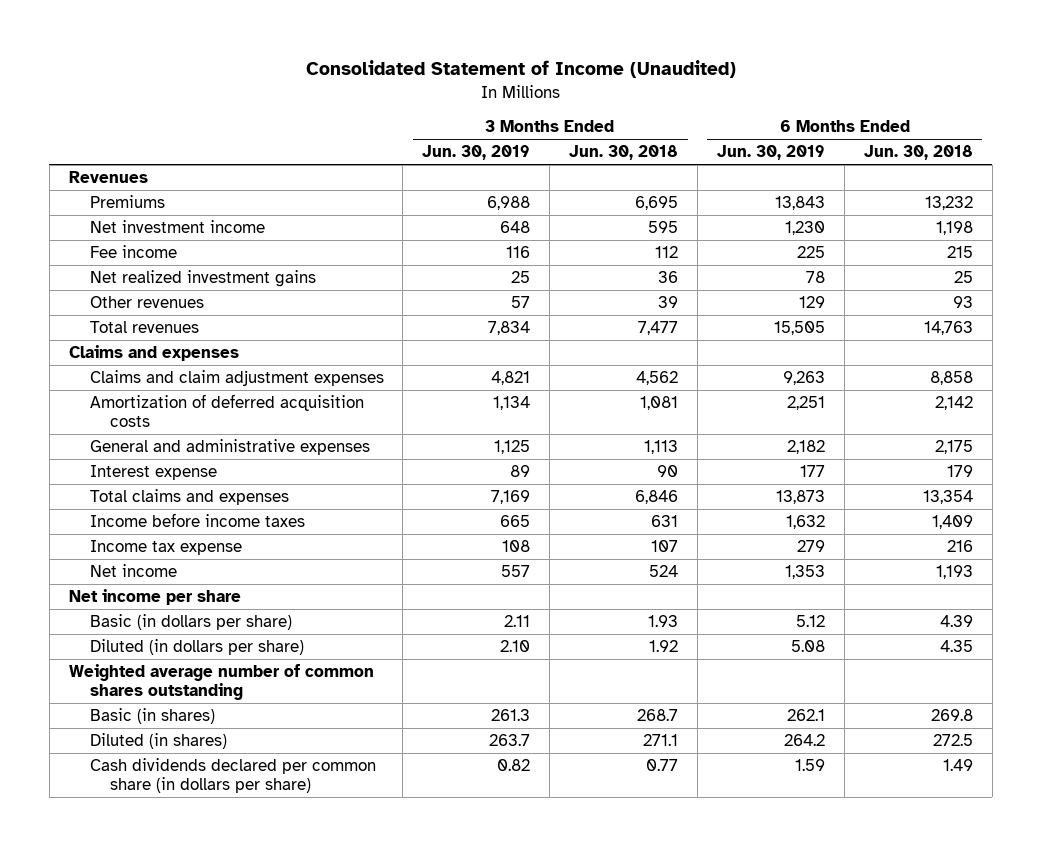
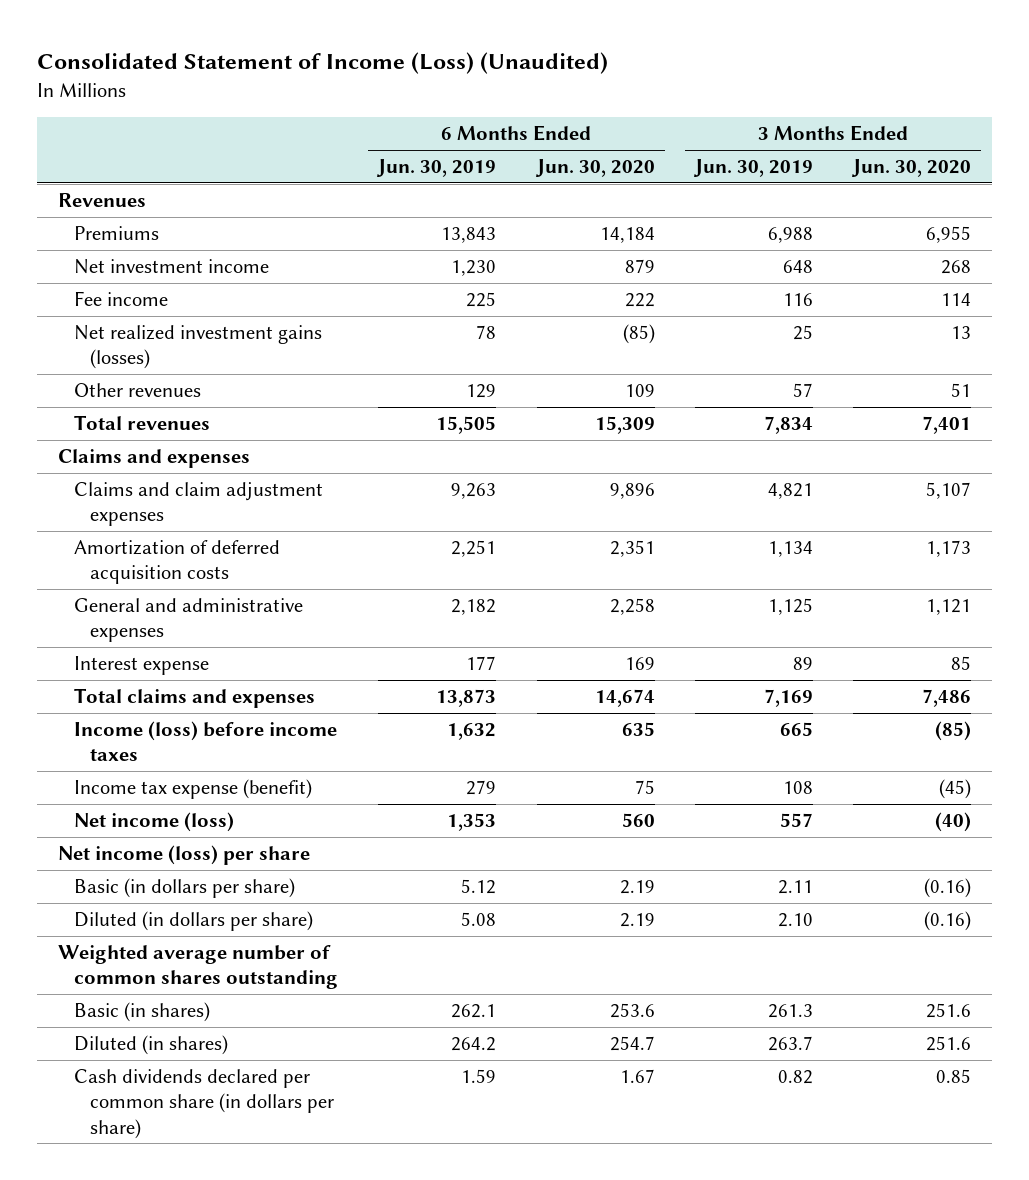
- Consolidated Statement of Income (Unaudited)
+ Consolidated Statement of Income (Loss) (Unaudited)
- | 3 Months Ended Jun. 30, 2019 | 3 Months Ended Jun. 30, 2018 | 6 Months Ended Jun. 30, 2019 | 6 Months Ended Jun. 30, 2018
+ | 6 Months Ended Jun. 30, 2019 | 6 Months Ended Jun. 30, 2020 | 3 Months Ended Jun. 30, 2019 | 3 Months Ended Jun. 30, 2020
- Net realized investment gains | 25 | 36 | 78 | 25
+ Net realized investment gains (losses) | 78 | (85) | 25 | 13
- Income before income taxes | 665 | 631 | 1,632 | 1,409
- Income tax expense | 108 | 107 | 279 | 216
- Net income | 557 | 524 | 1,353 | 1,193
- Net income per share
+ Income (loss) before income taxes | 1,632 | 635 | 665 | (85)
+ Income tax expense (benefit) | 279 | 75 | 108 | (45)
+ Net income (loss) | 1,353 | 560 | 557 | (40)
+ Net income (loss) per share

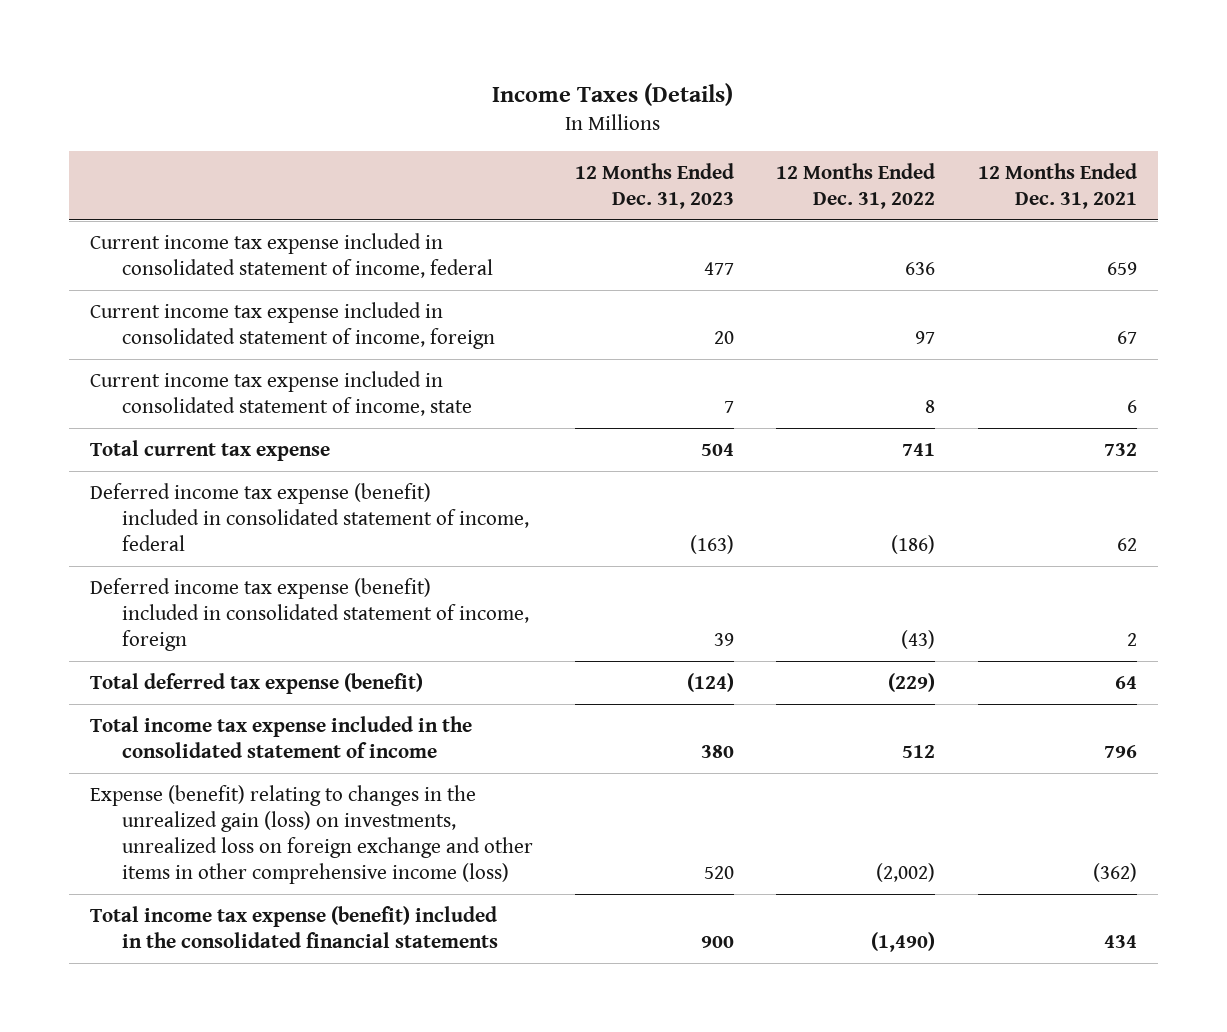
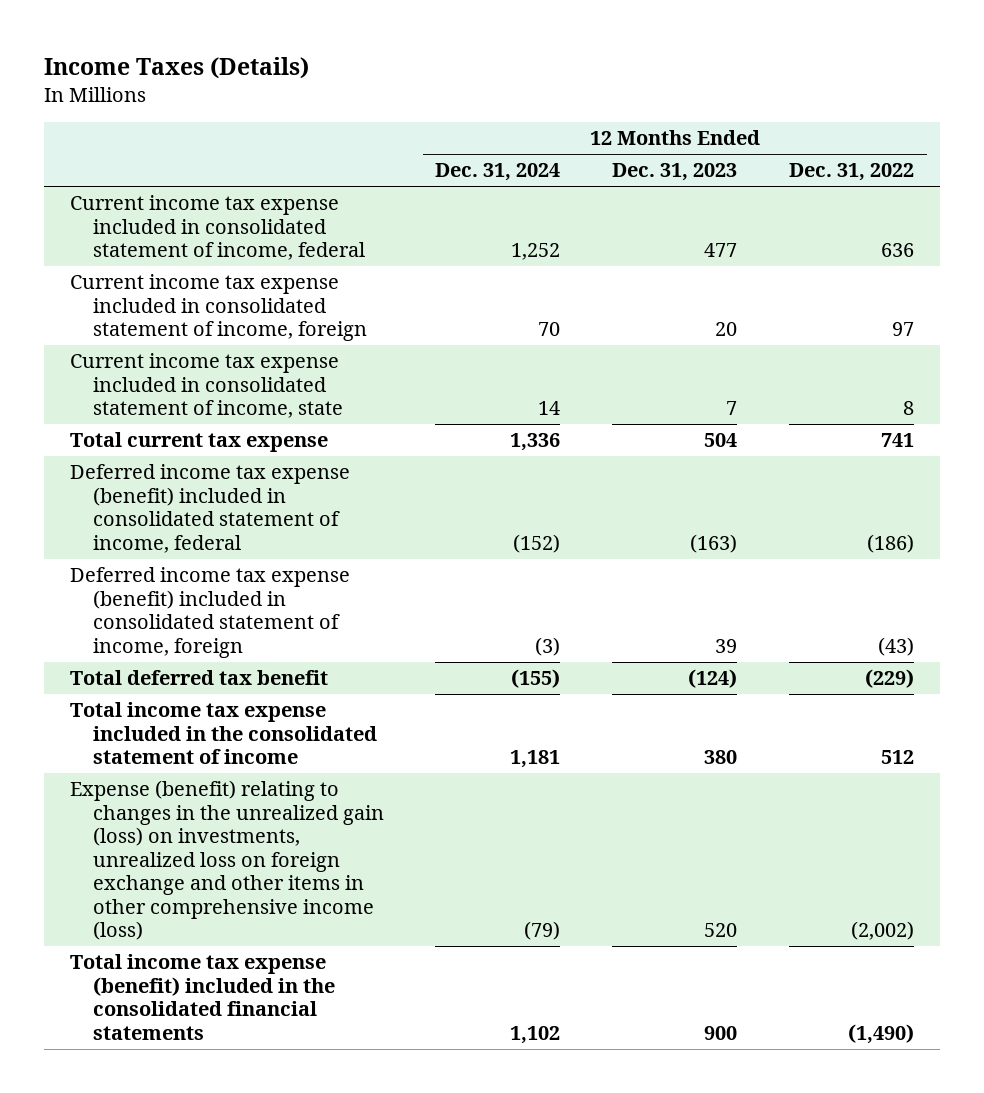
- | 12 Months Ended Dec. 31, 2023 | 12 Months Ended Dec. 31, 2022 | 12 Months Ended Dec. 31, 2021
+ | 12 Months Ended Dec. 31, 2024 | 12 Months Ended Dec. 31, 2023 | 12 Months Ended Dec. 31, 2022
- Total deferred tax expense (benefit) | (124) | (229) | 64
+ Total deferred tax benefit | (155) | (124) | (229)

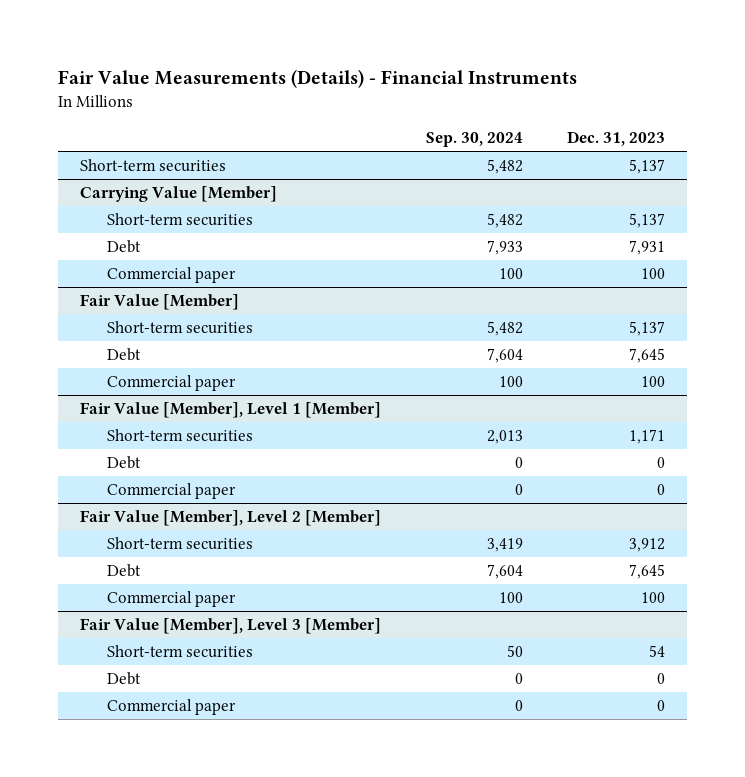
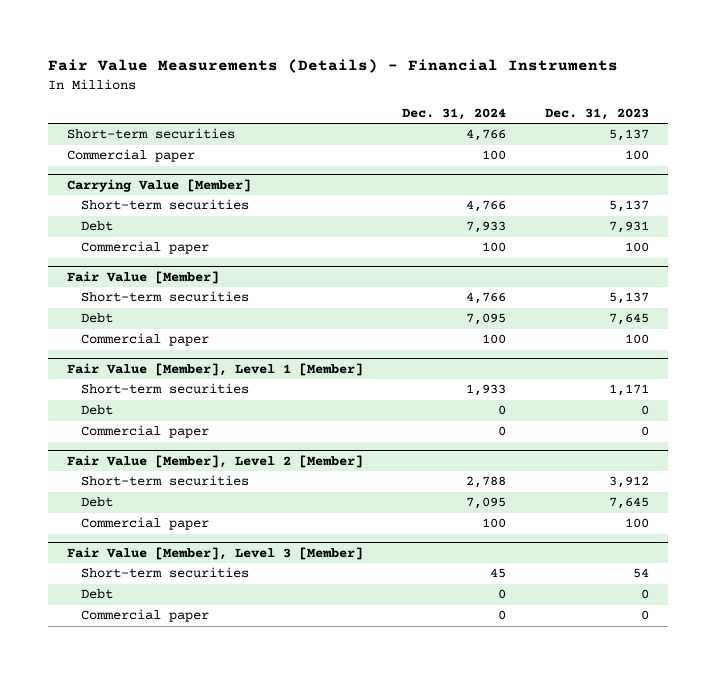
- | Sep. 30, 2024 | Dec. 31, 2023
+ | Dec. 31, 2024 | Dec. 31, 2023
+ Commercial paper | 100 | 100

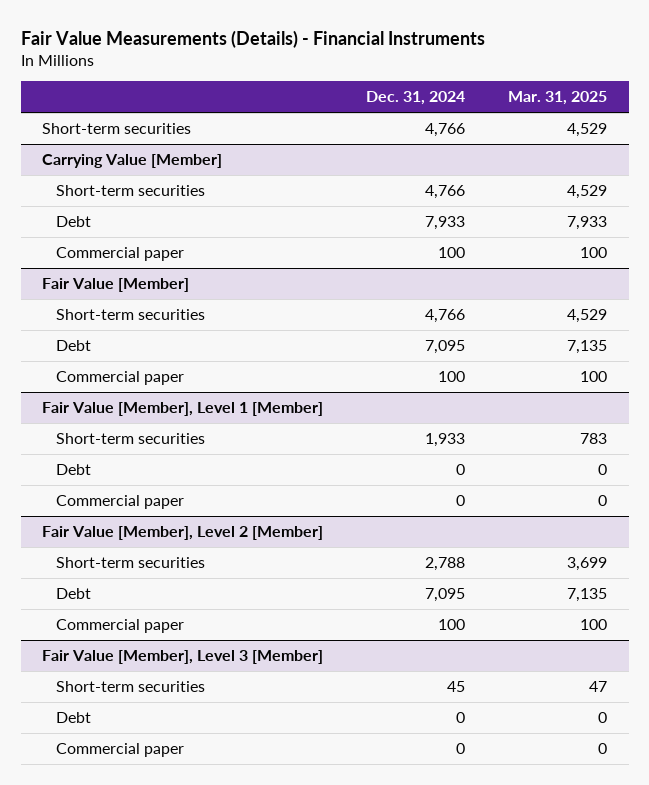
- | Dec. 31, 2024 | Dec. 31, 2023
+ | Dec. 31, 2024 | Mar. 31, 2025
- Commercial paper | 100 | 100

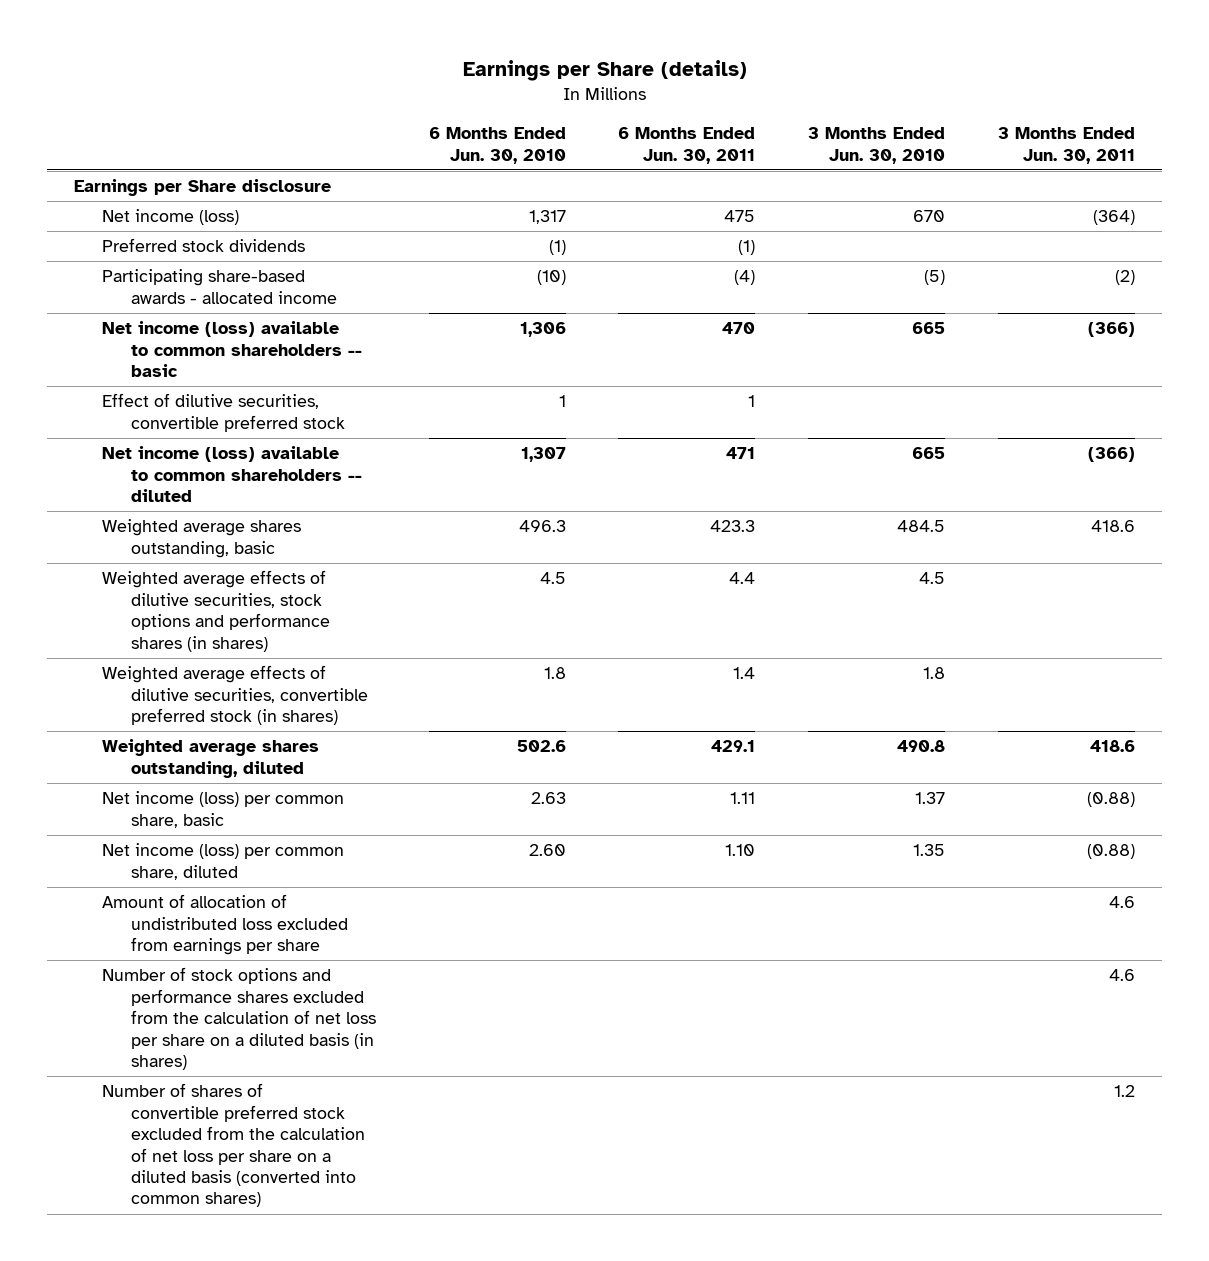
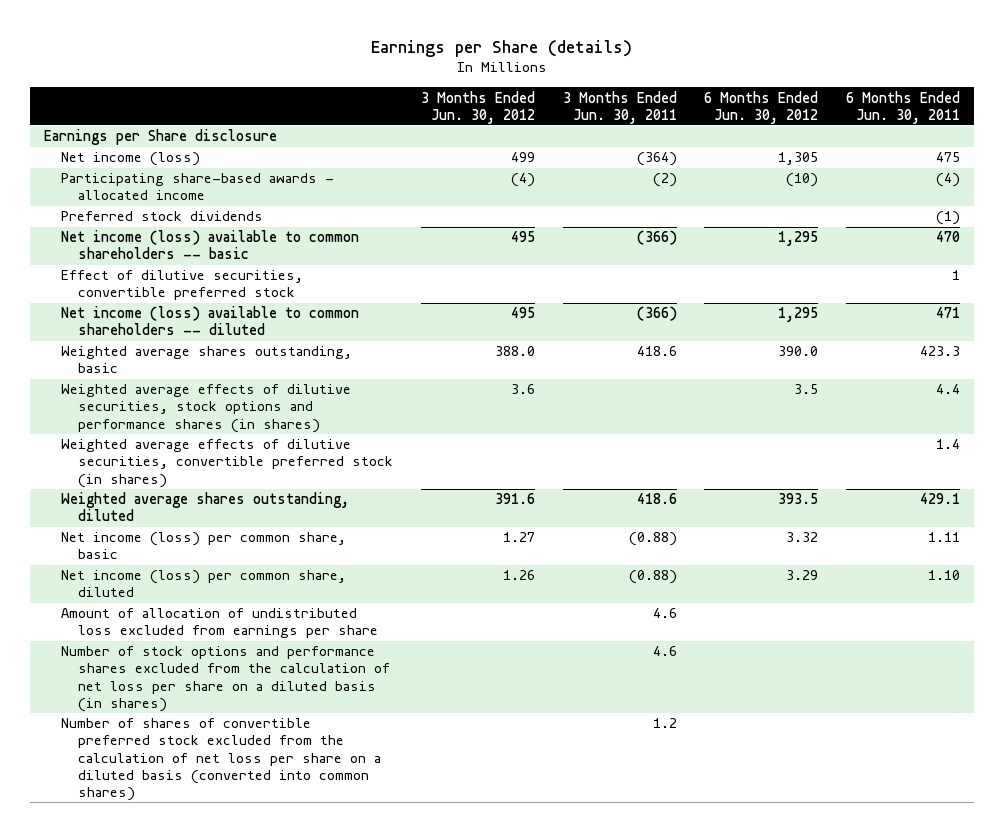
- | 6 Months Ended Jun. 30, 2010 | 6 Months Ended Jun. 30, 2011 | 3 Months Ended Jun. 30, 2010 | 3 Months Ended Jun. 30, 2011
+ | 3 Months Ended Jun. 30, 2012 | 3 Months Ended Jun. 30, 2011 | 6 Months Ended Jun. 30, 2012 | 6 Months Ended Jun. 30, 2011
moved down: Preferred stock dividends | | | | (1)

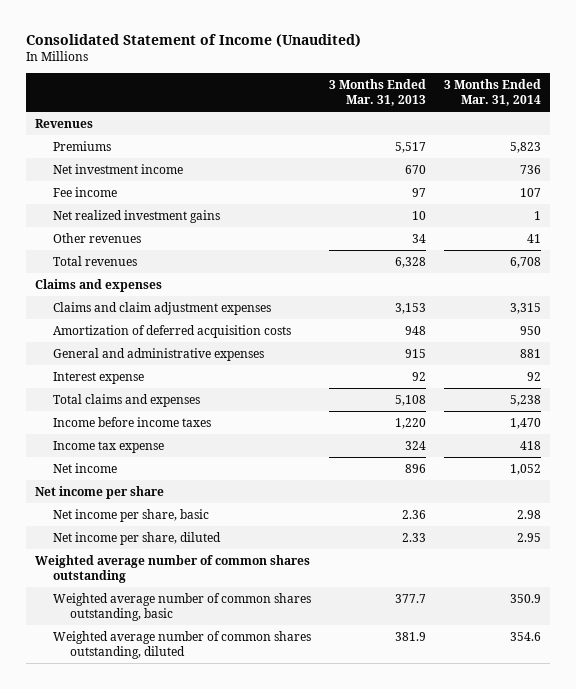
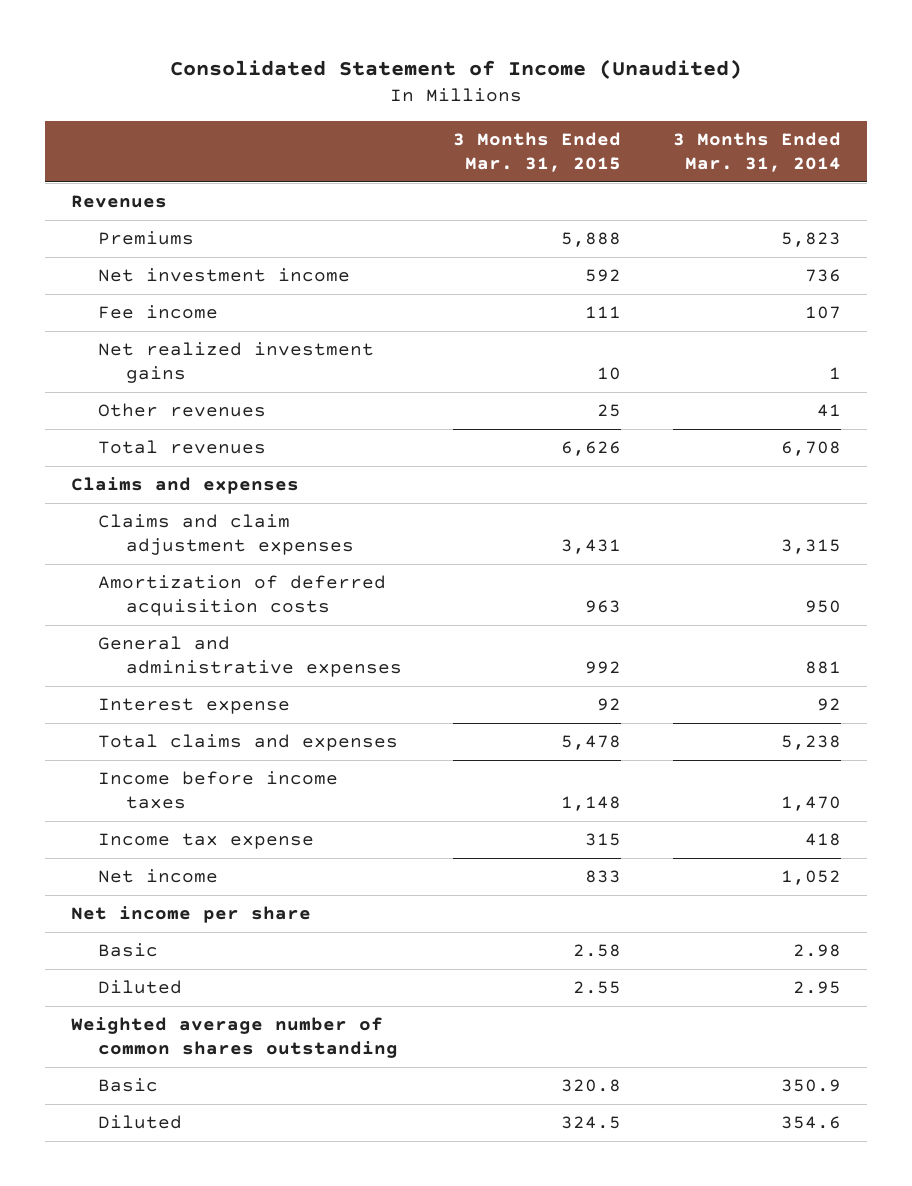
- | 3 Months Ended Mar. 31, 2013 | 3 Months Ended Mar. 31, 2014
+ | 3 Months Ended Mar. 31, 2015 | 3 Months Ended Mar. 31, 2014
- Net income per share, basic | 2.36 | 2.98
- Net income per share, diluted | 2.33 | 2.95
+ Basic | 2.58 | 2.98
+ Diluted | 2.55 | 2.95
- Weighted average number of common shares outstanding, basic | 377.7 | 350.9
- Weighted average number of common shares outstanding, diluted | 381.9 | 354.6
+ Basic | 320.8 | 350.9
+ Diluted | 324.5 | 354.6

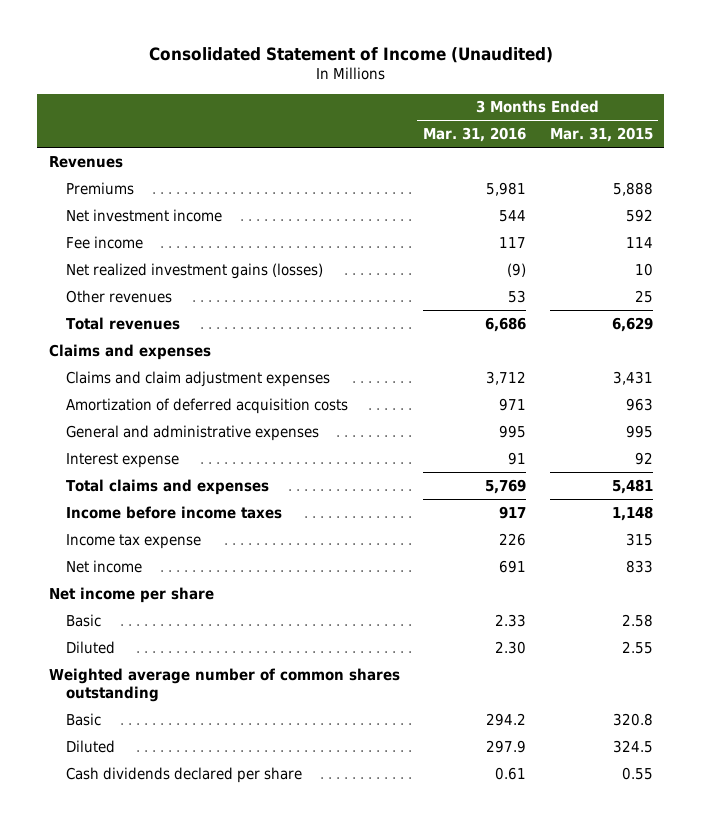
- | 3 Months Ended Mar. 31, 2015 | 3 Months Ended Mar. 31, 2014
+ | 3 Months Ended Mar. 31, 2016 | 3 Months Ended Mar. 31, 2015
- Fee income | 111 | 107
- Net realized investment gains | 10 | 1
+ Fee income | 117 | 114
+ Net realized investment gains (losses) | (9) | 10
- Total revenues | 6,626 | 6,708
+ Total revenues | 6,686 | 6,629
- General and administrative expenses | 992 | 881
+ General and administrative expenses | 995 | 995
- Total claims and expenses | 5,478 | 5,238
+ Total claims and expenses | 5,769 | 5,481
+ Cash dividends declared per share | 0.61 | 0.55

